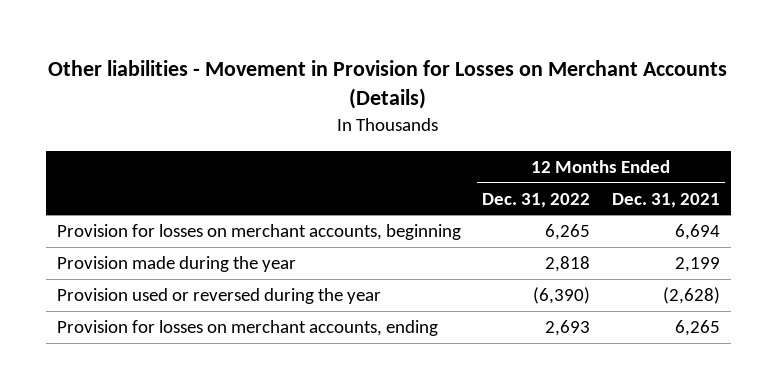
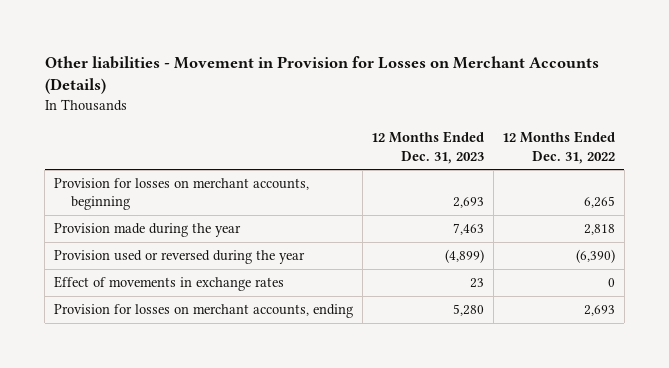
- | 12 Months Ended Dec. 31, 2022 | 12 Months Ended Dec. 31, 2021
+ | 12 Months Ended Dec. 31, 2023 | 12 Months Ended Dec. 31, 2022
+ Effect of movements in exchange rates | 23 | 0

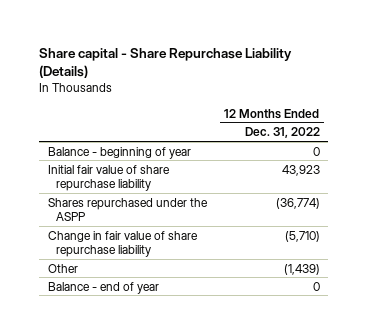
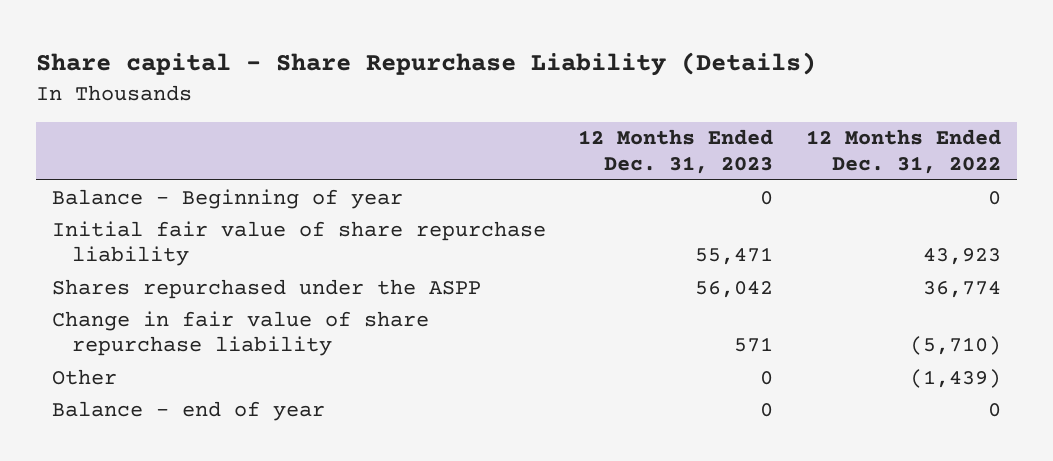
- | 12 Months Ended Dec. 31, 2022
+ | 12 Months Ended Dec. 31, 2023 | 12 Months Ended Dec. 31, 2022
- Balance - beginning of year | 0
+ Balance - Beginning of year | 0 | 0
- Shares repurchased under the ASPP | (36,774)
+ Shares repurchased under the ASPP | 56,042 | 36,774

